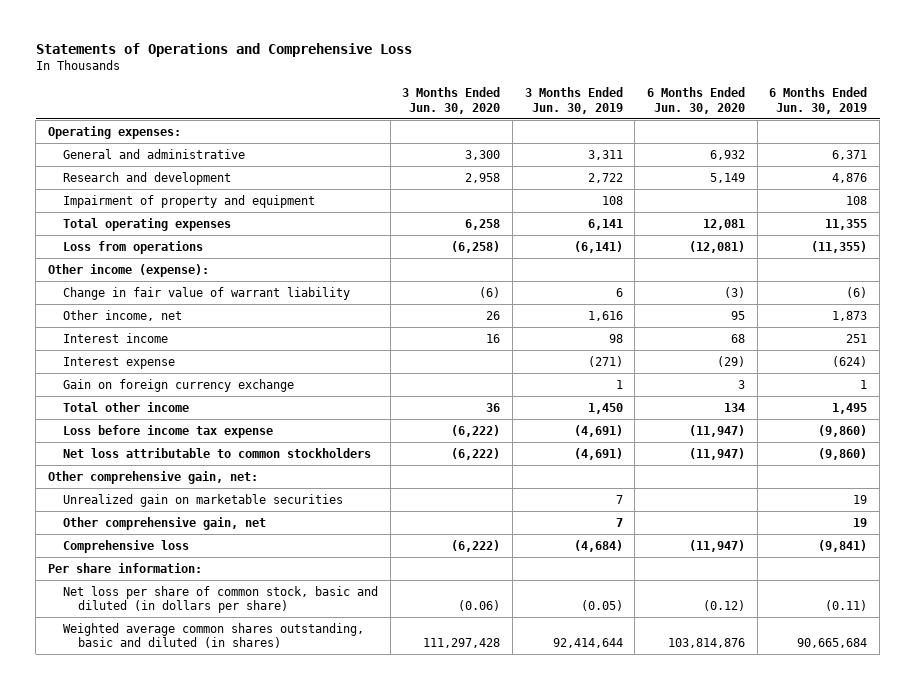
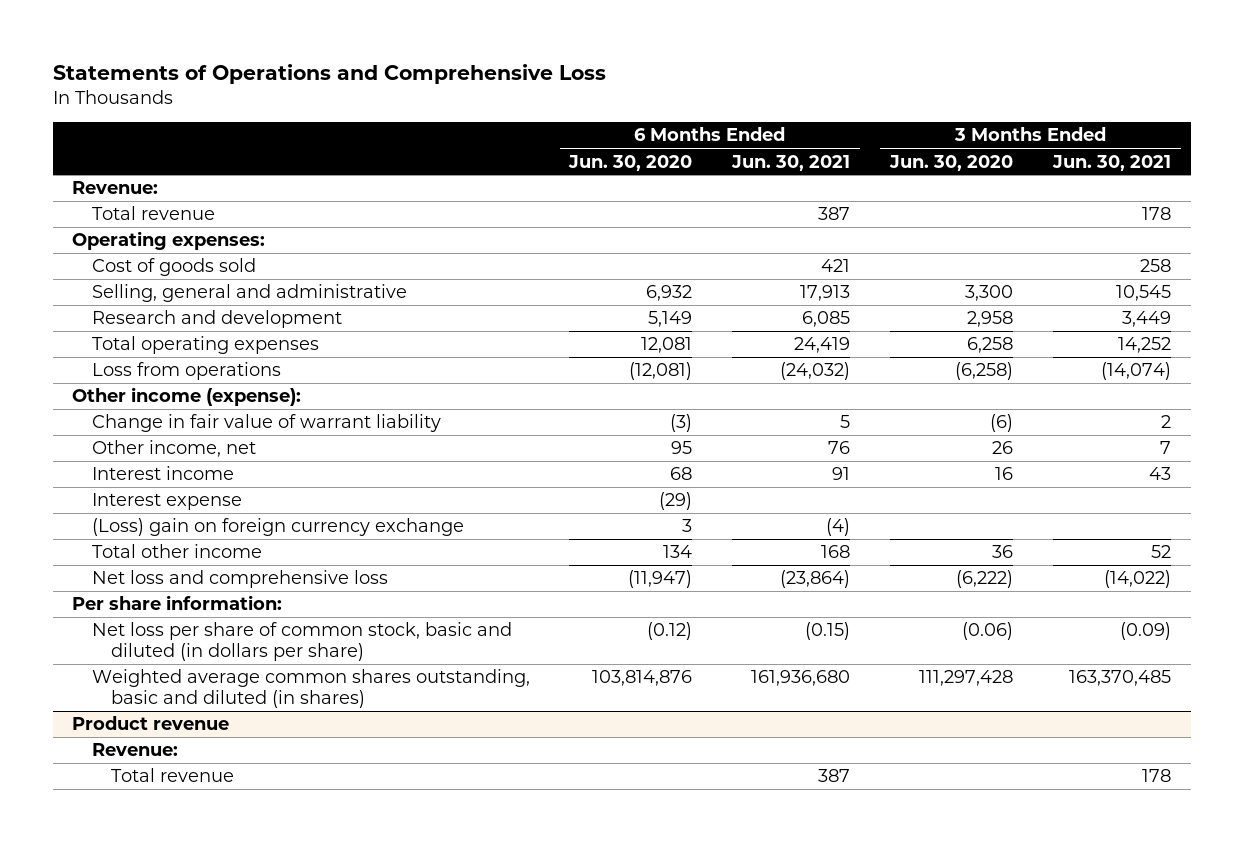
- | 3 Months Ended Jun. 30, 2020 | 3 Months Ended Jun. 30, 2019 | 6 Months Ended Jun. 30, 2020 | 6 Months Ended Jun. 30, 2019
+ | 6 Months Ended Jun. 30, 2020 | 6 Months Ended Jun. 30, 2021 | 3 Months Ended Jun. 30, 2020 | 3 Months Ended Jun. 30, 2021
+ Revenue:
+ Total revenue | | 387 | | 178
- General and administrative | 3,300 | 3,311 | 6,932 | 6,371
+ Cost of goods sold | | 421 | | 258
+ Selling, general and administrative | 6,932 | 17,913 | 3,300 | 10,545
- Impairment of property and equipment | | 108 | | 108
- Gain on foreign currency exchange | | 1 | 3 | 1
+ (Loss) gain on foreign currency exchange | 3 | (4) | |
- Loss before income tax expense | (6,222) | (4,691) | (11,947) | (9,860)
- Net loss attributable to common stockholders | (6,222) | (4,691) | (11,947) | (9,860)
- Other comprehensive gain, net:
- Unrealized gain on marketable securities | | 7 | | 19
- Other comprehensive gain, net | | 7 | | 19
- Comprehensive loss | (6,222) | (4,684) | (11,947) | (9,841)
+ Net loss and comprehensive loss | (11,947) | (23,864) | (6,222) | (14,022)
+ Product revenue
+ Revenue:
+ Total revenue | | 387 | | 178

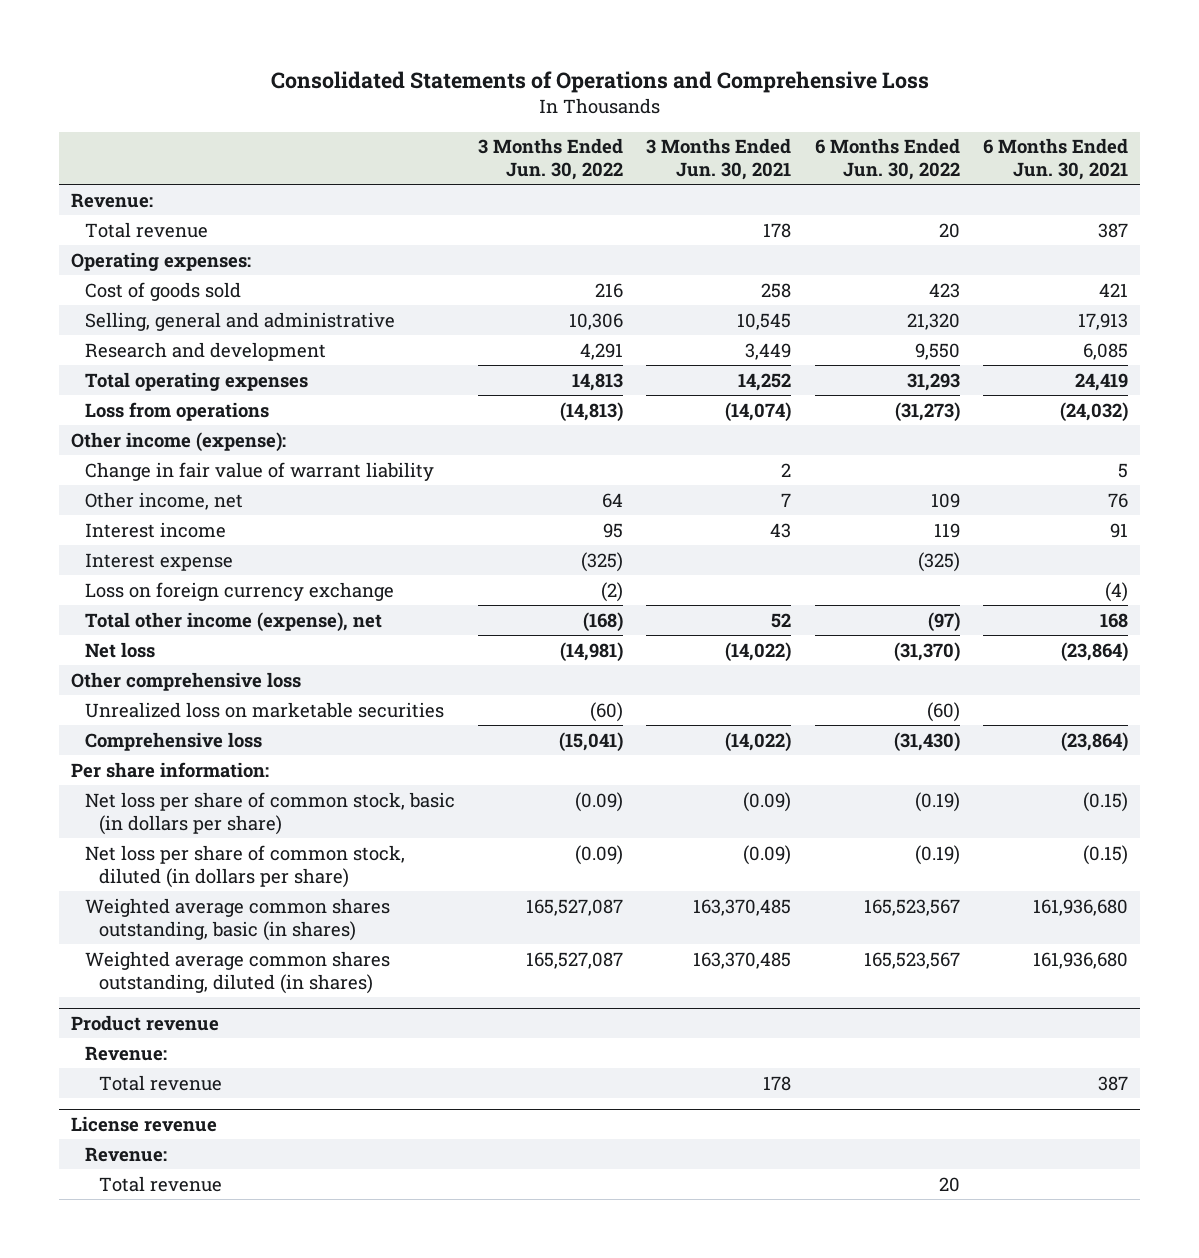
- Statements of Operations and Comprehensive Loss
+ Consolidated Statements of Operations and Comprehensive Loss
- | 6 Months Ended Jun. 30, 2020 | 6 Months Ended Jun. 30, 2021 | 3 Months Ended Jun. 30, 2020 | 3 Months Ended Jun. 30, 2021
+ | 3 Months Ended Jun. 30, 2022 | 3 Months Ended Jun. 30, 2021 | 6 Months Ended Jun. 30, 2022 | 6 Months Ended Jun. 30, 2021
- (Loss) gain on foreign currency exchange | 3 | (4) | |
- Total other income | 134 | 168 | 36 | 52
- Net loss and comprehensive loss | (11,947) | (23,864) | (6,222) | (14,022)
+ Loss on foreign currency exchange | (2) | | | (4)
+ Total other income (expense), net | (168) | 52 | (97) | 168
+ Net loss | (14,981) | (14,022) | (31,370) | (23,864)
+ Other comprehensive loss
+ Unrealized loss on marketable securities | (60) | | (60) |
+ Comprehensive loss | (15,041) | (14,022) | (31,430) | (23,864)
- Net loss per share of common stock, basic and diluted (in dollars per share) | (0.12) | (0.15) | (0.06) | (0.09)
- Weighted average common shares outstanding, basic and diluted (in shares) | 103,814,876 | 161,936,680 | 111,297,428 | 163,370,485
+ Net loss per share of common stock, basic (in dollars per share) | (0.09) | (0.09) | (0.19) | (0.15)
+ Net loss per share of common stock, diluted (in dollars per share) | (0.09) | (0.09) | (0.19) | (0.15)
+ Weighted average common shares outstanding, basic (in shares) | 165,527,087 | 163,370,485 | 165,523,567 | 161,936,680
+ Weighted average common shares outstanding, diluted (in shares) | 165,527,087 | 163,370,485 | 165,523,567 | 161,936,680
+ License revenue
+ Revenue:
+ Total revenue | | | 20 |

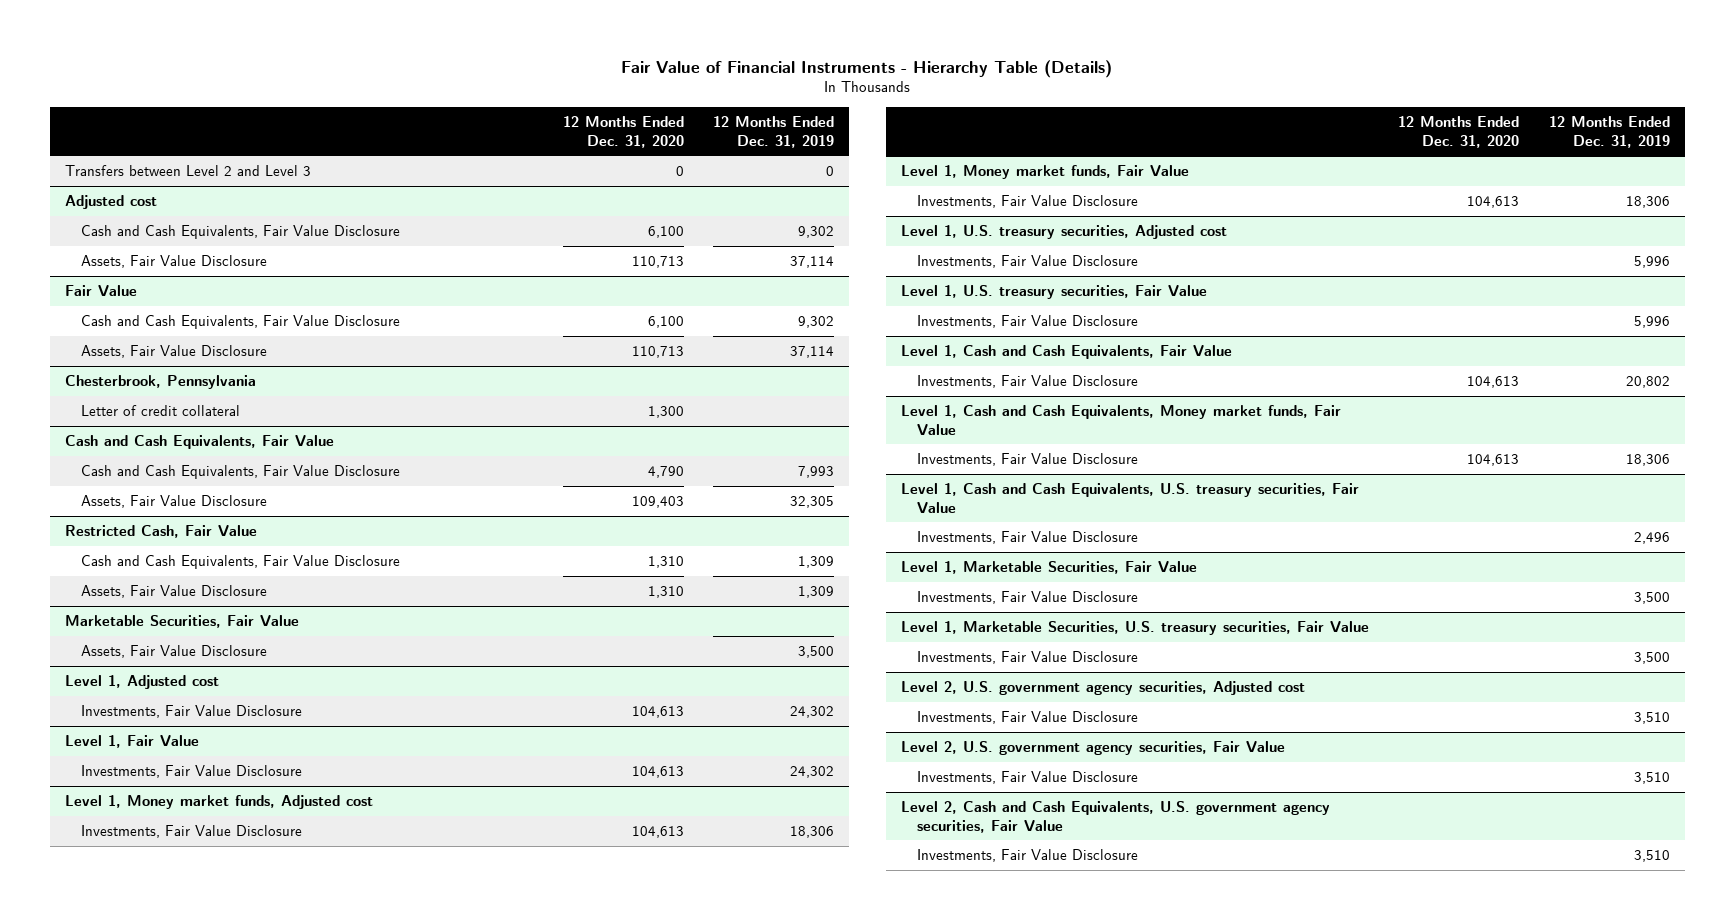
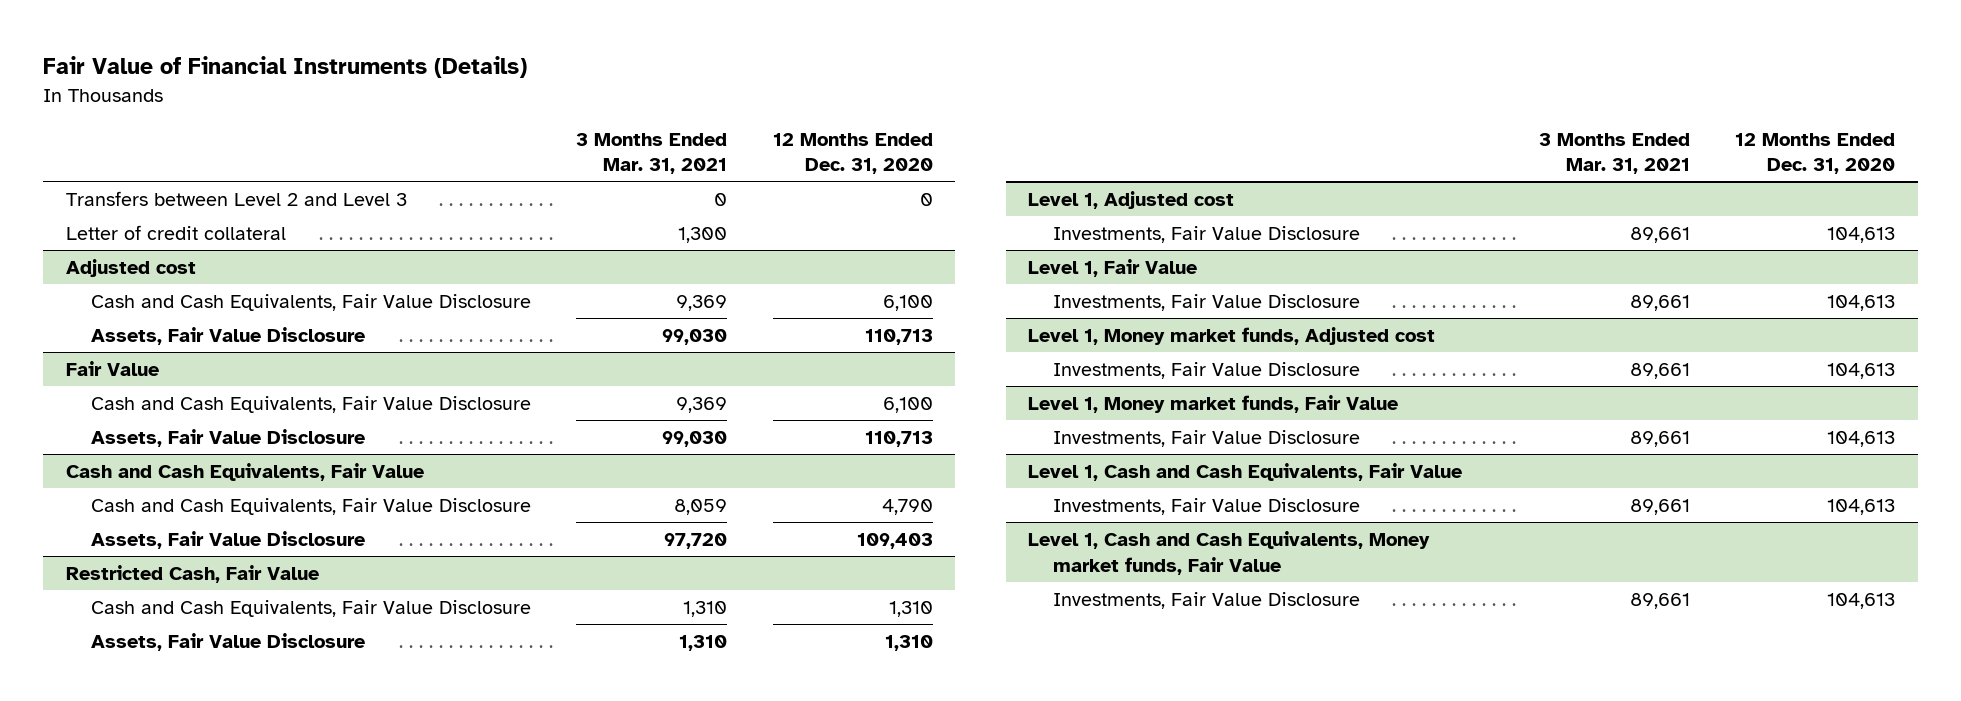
- Fair Value of Financial Instruments - Hierarchy Table (Details)
+ Fair Value of Financial Instruments (Details)
- | 12 Months Ended Dec. 31, 2020 | 12 Months Ended Dec. 31, 2019
+ | 3 Months Ended Mar. 31, 2021 | 12 Months Ended Dec. 31, 2020
+ Letter of credit collateral | 1,300 |
- Chesterbrook, Pennsylvania
- Letter of credit collateral | 1,300 |
- Marketable Securities, Fair Value
- Assets, Fair Value Disclosure | | 3,500
- Level 1, U.S. treasury securities, Adjusted cost
- Investments, Fair Value Disclosure | | 5,996
- Level 1, U.S. treasury securities, Fair Value
- Investments, Fair Value Disclosure | | 5,996
- Level 1, Cash and Cash Equivalents, U.S. treasury securities, Fair Value
- Investments, Fair Value Disclosure | | 2,496
- Level 1, Marketable Securities, Fair Value
- Investments, Fair Value Disclosure | | 3,500
- Level 1, Marketable Securities, U.S. treasury securities, Fair Value
- Investments, Fair Value Disclosure | | 3,500
- Level 2, U.S. government agency securities, Adjusted cost
- Investments, Fair Value Disclosure | | 3,510
- Level 2, U.S. government agency securities, Fair Value
- Investments, Fair Value Disclosure | | 3,510
- Level 2, Cash and Cash Equivalents, U.S. government agency securities, Fair Value
- Investments, Fair Value Disclosure | | 3,510

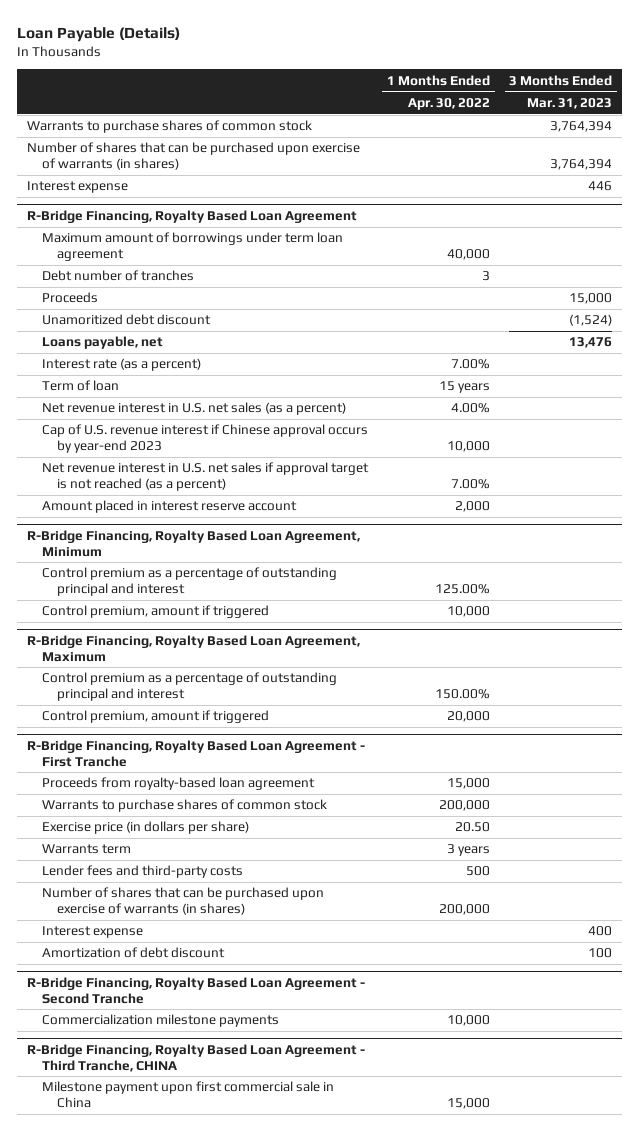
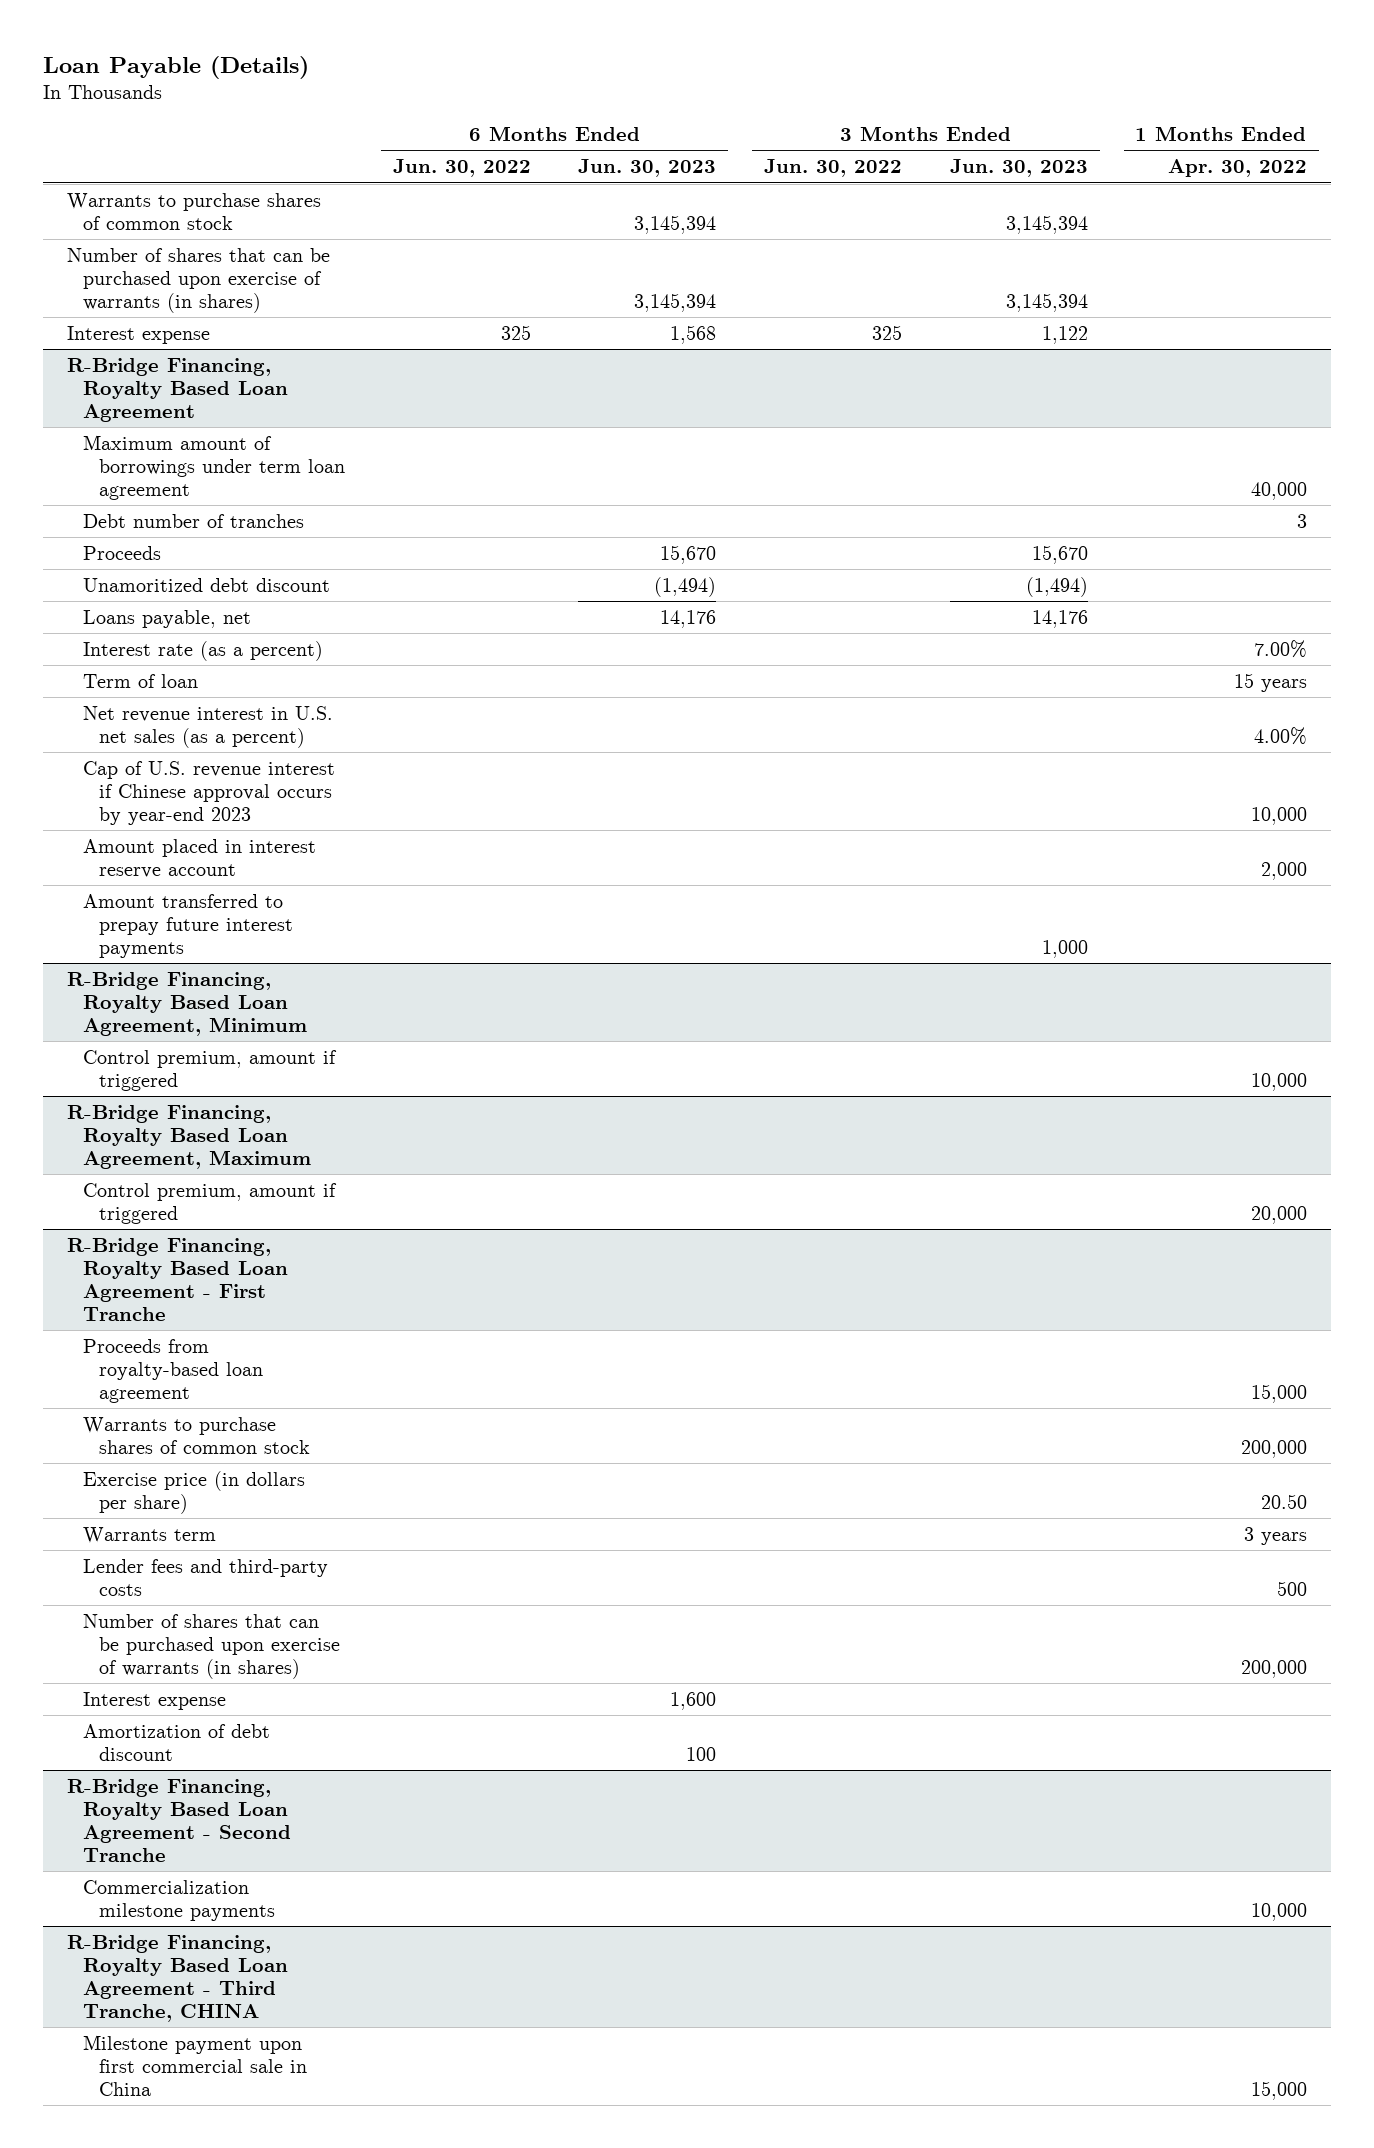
- | 1 Months Ended Apr. 30, 2022 | 3 Months Ended Mar. 31, 2023
+ | 6 Months Ended Jun. 30, 2022 | 6 Months Ended Jun. 30, 2023 | 3 Months Ended Jun. 30, 2022 | 3 Months Ended Jun. 30, 2023 | 1 Months Ended Apr. 30, 2022
@ R-Bridge Financing, Royalty Based Loan Agreement
- Net revenue interest in U.S. net sales if approval target is not reached (as a percent) | 7.00% |
+ Amount transferred to prepay future interest payments | | | | 1,000 |
@ R-Bridge Financing, Royalty Based Loan Agreement, Minimum
- Control premium as a percentage of outstanding principal and interest | 125.00% |
@ R-Bridge Financing, Royalty Based Loan Agreement, Maximum
- Control premium as a percentage of outstanding principal and interest | 150.00% |

